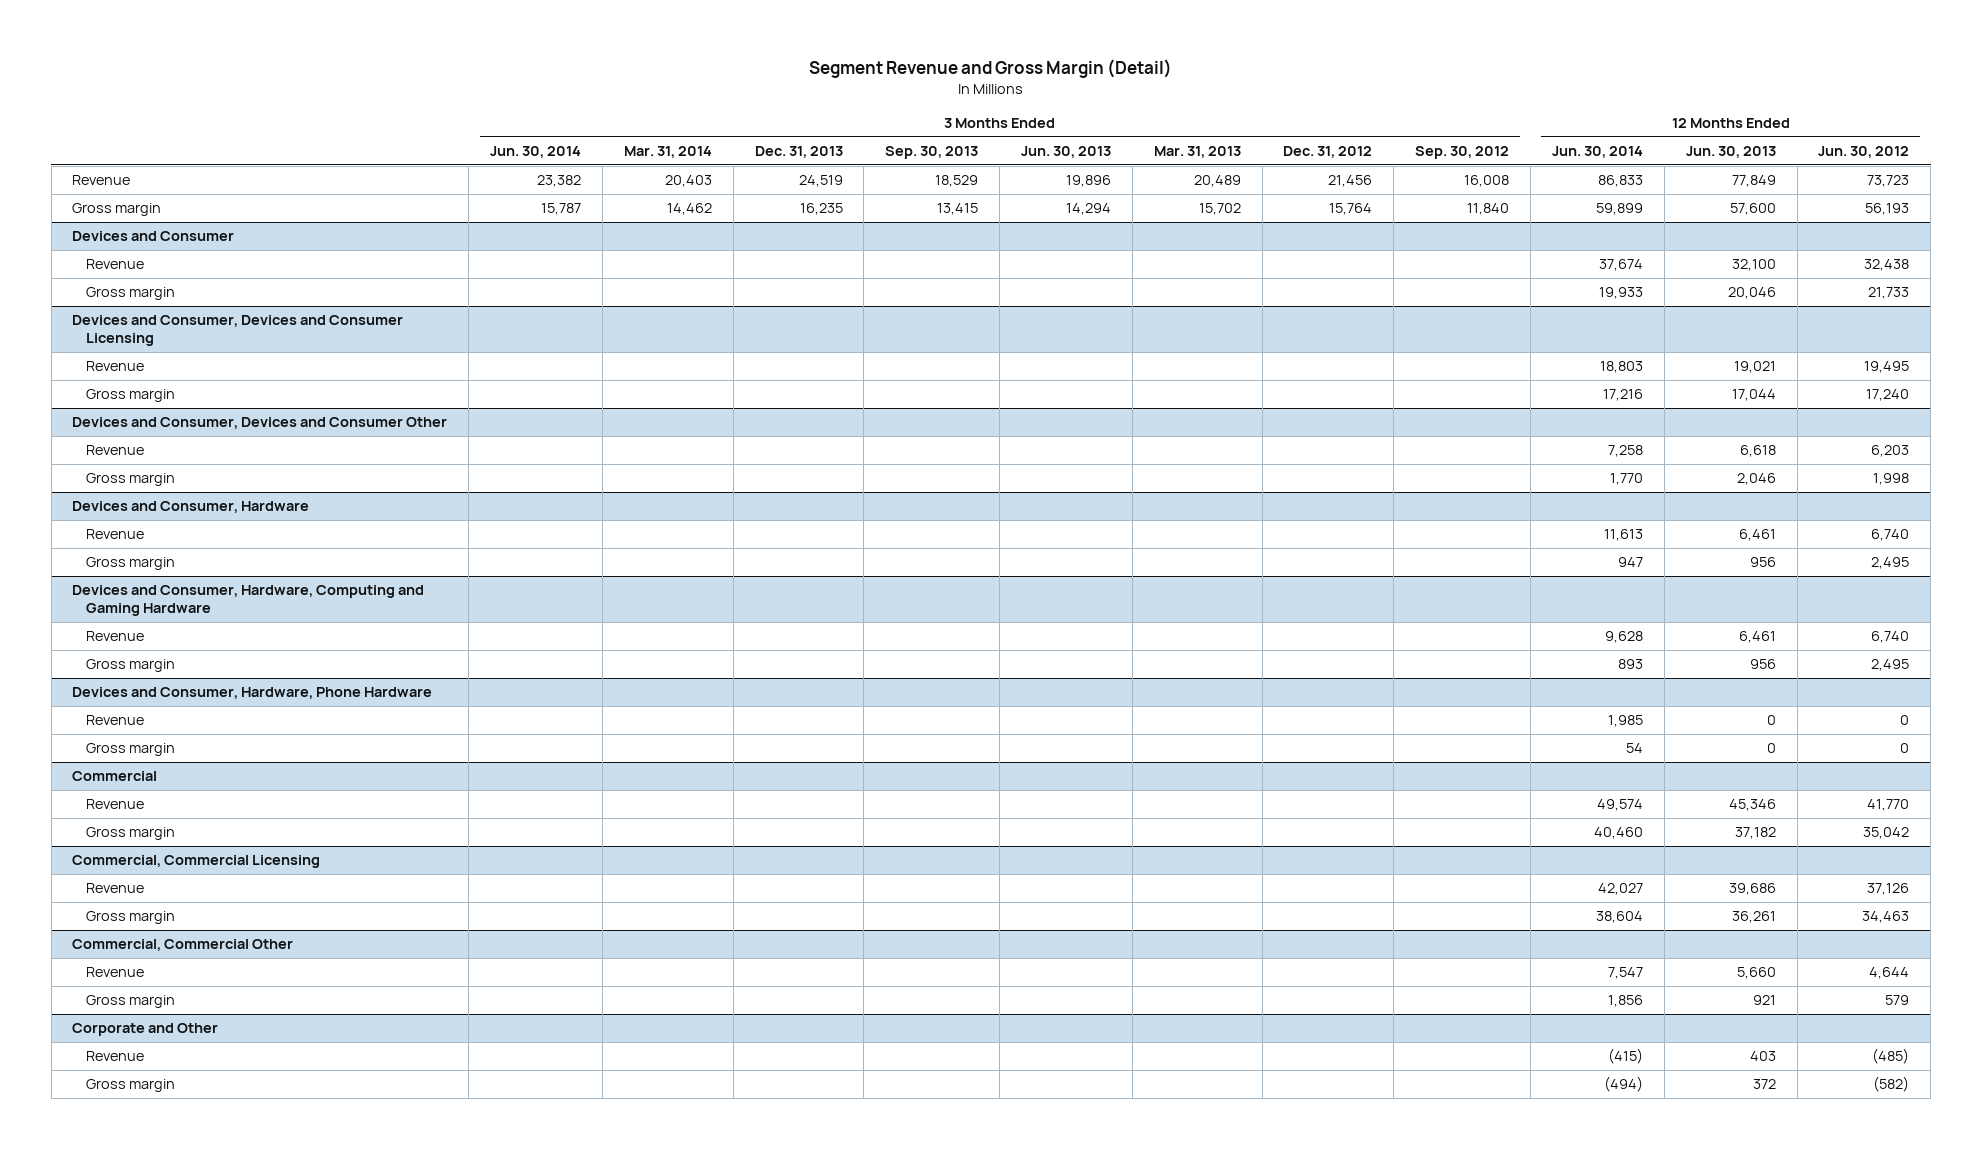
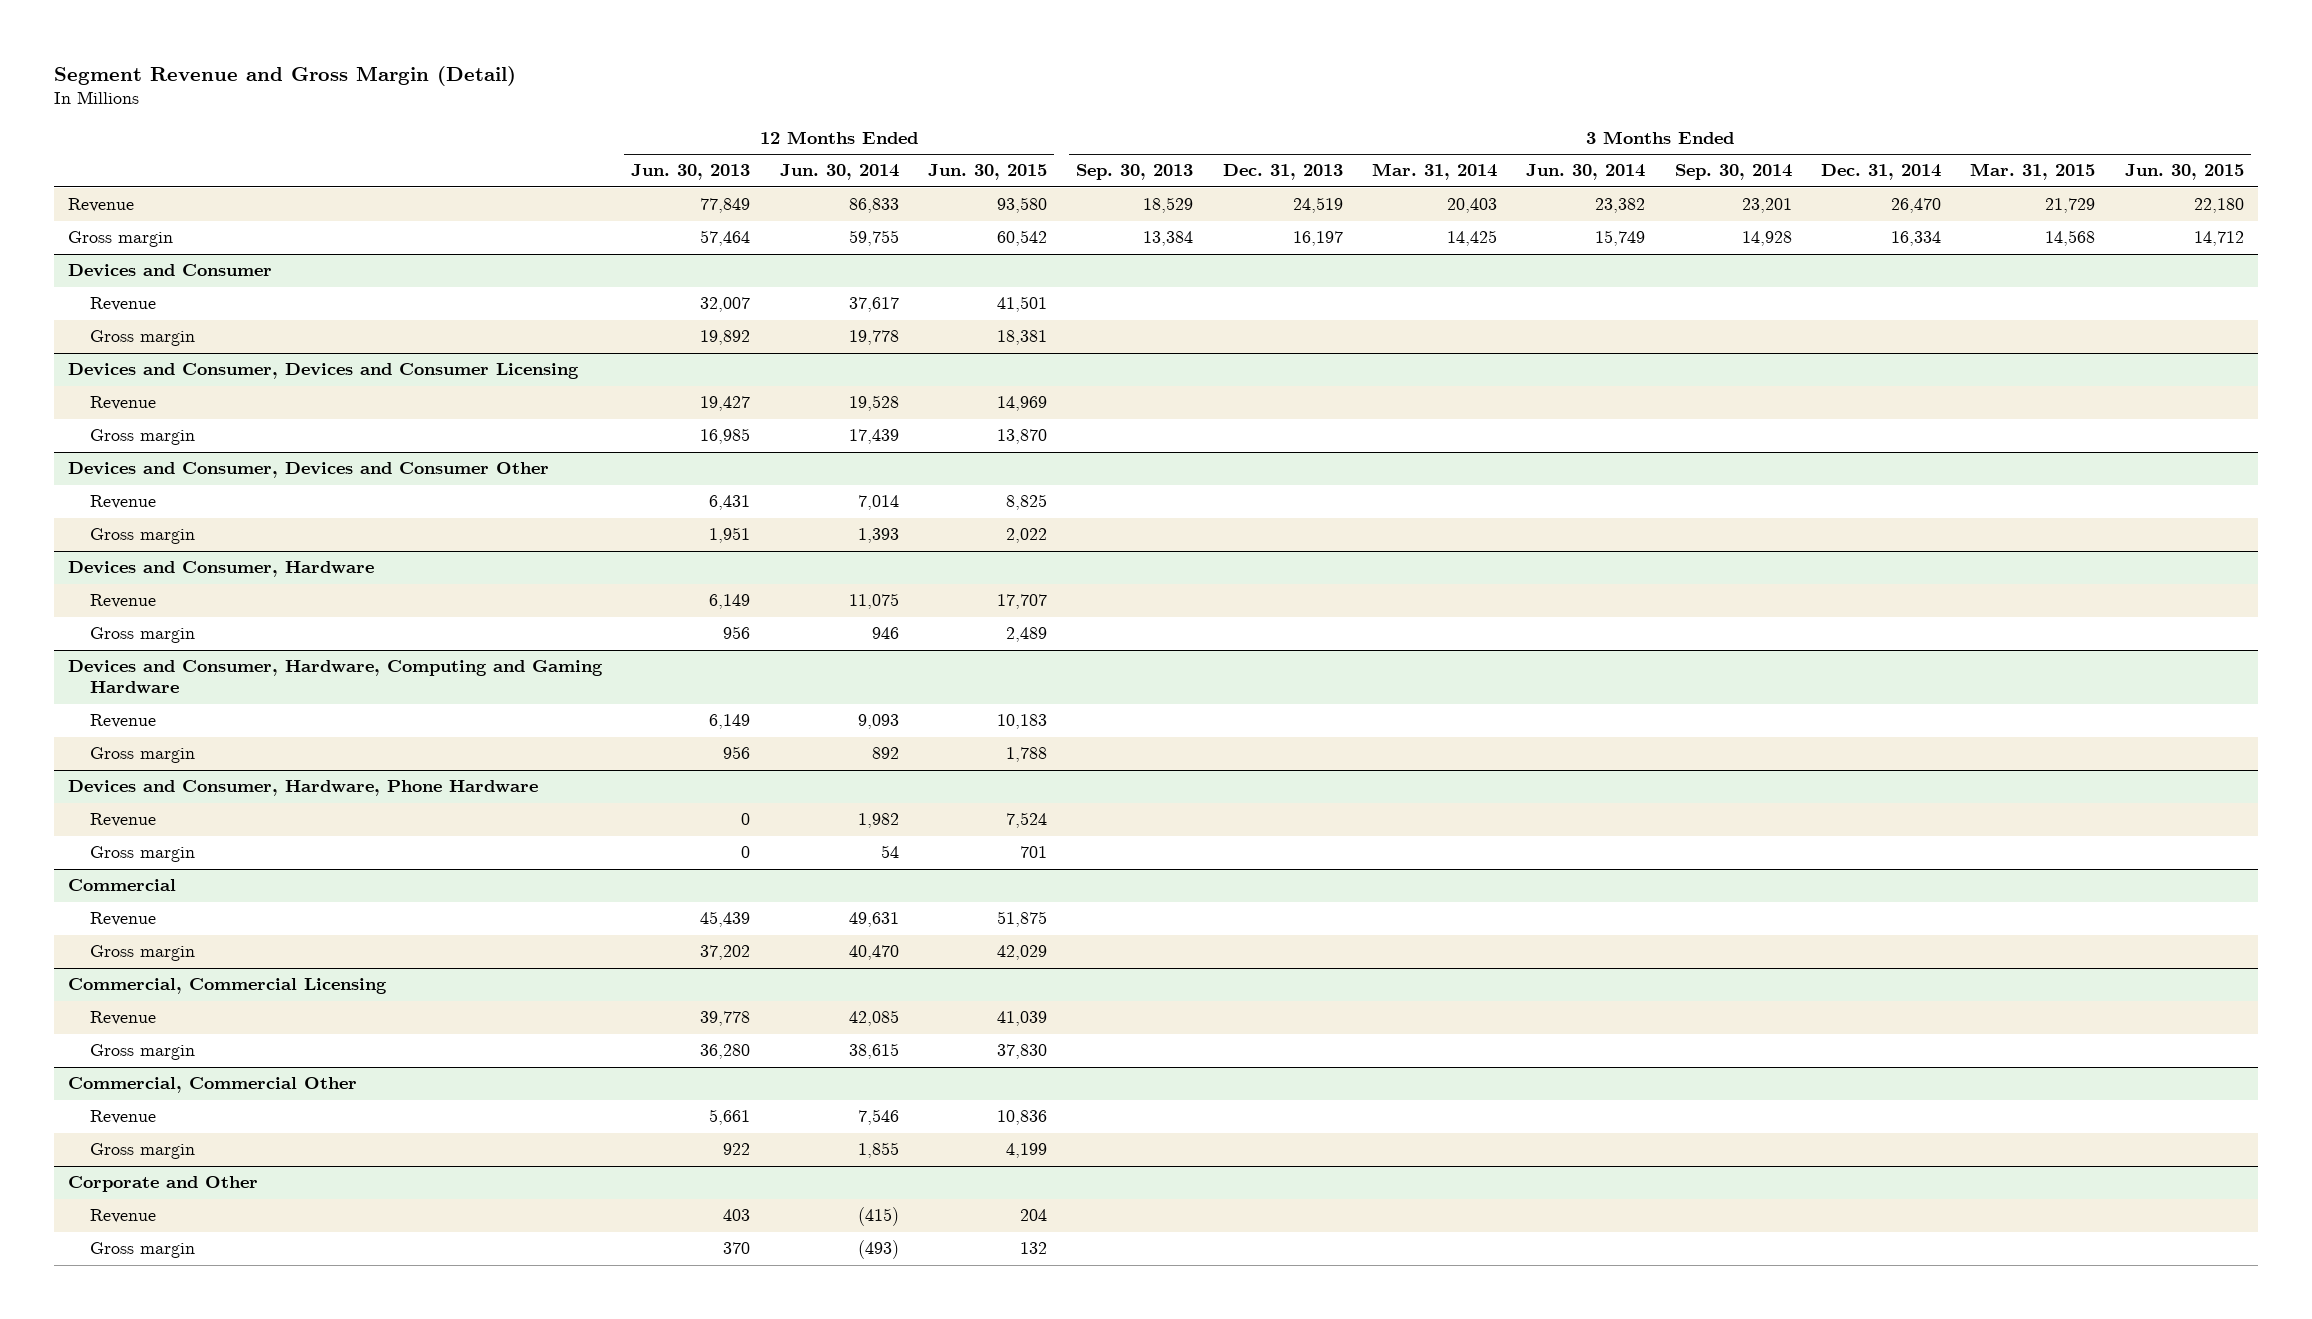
- | 3 Months Ended Jun. 30, 2014 | 3 Months Ended Mar. 31, 2014 | 3 Months Ended Dec. 31, 2013 | 3 Months Ended Sep. 30, 2013 | 3 Months Ended Jun. 30, 2013 | 3 Months Ended Mar. 31, 2013 | 3 Months Ended Dec. 31, 2012 | 3 Months Ended Sep. 30, 2012 | 12 Months Ended Jun. 30, 2014 | 12 Months Ended Jun. 30, 2013 | 12 Months Ended Jun. 30, 2012
+ | 12 Months Ended Jun. 30, 2013 | 12 Months Ended Jun. 30, 2014 | 12 Months Ended Jun. 30, 2015 | 3 Months Ended Sep. 30, 2013 | 3 Months Ended Dec. 31, 2013 | 3 Months Ended Mar. 31, 2014 | 3 Months Ended Jun. 30, 2014 | 3 Months Ended Sep. 30, 2014 | 3 Months Ended Dec. 31, 2014 | 3 Months Ended Mar. 31, 2015 | 3 Months Ended Jun. 30, 2015
- Gross margin | 15,787 | 14,462 | 16,235 | 13,415 | 14,294 | 15,702 | 15,764 | 11,840 | 59,899 | 57,600 | 56,193
+ Gross margin | 57,464 | 59,755 | 60,542 | 13,384 | 16,197 | 14,425 | 15,749 | 14,928 | 16,334 | 14,568 | 14,712
@ Devices and Consumer
- Revenue | | | | | | | | | 37,674 | 32,100 | 32,438
- Gross margin | | | | | | | | | 19,933 | 20,046 | 21,733
+ Revenue | 32,007 | 37,617 | 41,501 | | | | | | | |
+ Gross margin | 19,892 | 19,778 | 18,381 | | | | | | | |
@ Devices and Consumer, Devices and Consumer Licensing
- Revenue | | | | | | | | | 18,803 | 19,021 | 19,495
- Gross margin | | | | | | | | | 17,216 | 17,044 | 17,240
+ Revenue | 19,427 | 19,528 | 14,969 | | | | | | | |
+ Gross margin | 16,985 | 17,439 | 13,870 | | | | | | | |
@ Devices and Consumer, Devices and Consumer Other
- Revenue | | | | | | | | | 7,258 | 6,618 | 6,203
- Gross margin | | | | | | | | | 1,770 | 2,046 | 1,998
+ Revenue | 6,431 | 7,014 | 8,825 | | | | | | | |
+ Gross margin | 1,951 | 1,393 | 2,022 | | | | | | | |
@ Devices and Consumer, Hardware
- Revenue | | | | | | | | | 11,613 | 6,461 | 6,740
- Gross margin | | | | | | | | | 947 | 956 | 2,495
+ Revenue | 6,149 | 11,075 | 17,707 | | | | | | | |
+ Gross margin | 956 | 946 | 2,489 | | | | | | | |
@ Devices and Consumer, Hardware, Computing and Gaming Hardware
- Revenue | | | | | | | | | 9,628 | 6,461 | 6,740
- Gross margin | | | | | | | | | 893 | 956 | 2,495
+ Revenue | 6,149 | 9,093 | 10,183 | | | | | | | |
+ Gross margin | 956 | 892 | 1,788 | | | | | | | |
@ Devices and Consumer, Hardware, Phone Hardware
- Revenue | | | | | | | | | 1,985 | 0 | 0
+ Revenue | 0 | 1,982 | 7,524 | | | | | | | |
@ Commercial
- Revenue | | | | | | | | | 49,574 | 45,346 | 41,770
- Gross margin | | | | | | | | | 40,460 | 37,182 | 35,042
+ Revenue | 45,439 | 49,631 | 51,875 | | | | | | | |
+ Gross margin | 37,202 | 40,470 | 42,029 | | | | | | | |
@ Commercial, Commercial Licensing
- Revenue | | | | | | | | | 42,027 | 39,686 | 37,126
- Gross margin | | | | | | | | | 38,604 | 36,261 | 34,463
+ Revenue | 39,778 | 42,085 | 41,039 | | | | | | | |
+ Gross margin | 36,280 | 38,615 | 37,830 | | | | | | | |
@ Commercial, Commercial Other
- Revenue | | | | | | | | | 7,547 | 5,660 | 4,644
- Gross margin | | | | | | | | | 1,856 | 921 | 579
+ Revenue | 5,661 | 7,546 | 10,836 | | | | | | | |
+ Gross margin | 922 | 1,855 | 4,199 | | | | | | | |
@ Corporate and Other
- Gross margin | | | | | | | | | (494) | 372 | (582)
+ Gross margin | 370 | (493) | 132 | | | | | | | |

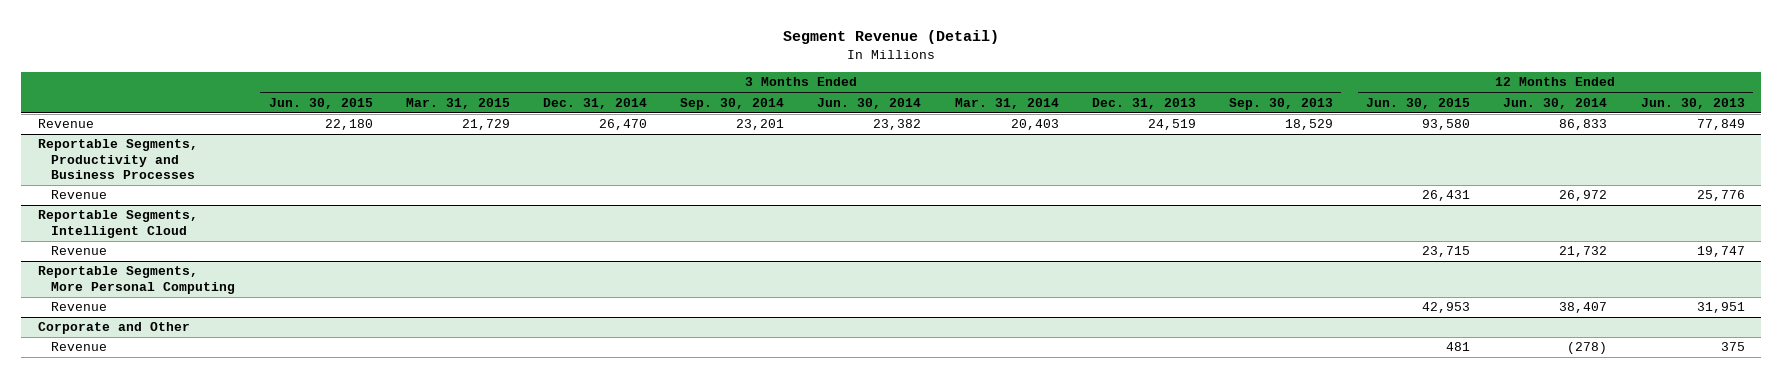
- Segment Revenue and Gross Margin (Detail)
+ Segment Revenue (Detail)
- | 12 Months Ended Jun. 30, 2013 | 12 Months Ended Jun. 30, 2014 | 12 Months Ended Jun. 30, 2015 | 3 Months Ended Sep. 30, 2013 | 3 Months Ended Dec. 31, 2013 | 3 Months Ended Mar. 31, 2014 | 3 Months Ended Jun. 30, 2014 | 3 Months Ended Sep. 30, 2014 | 3 Months Ended Dec. 31, 2014 | 3 Months Ended Mar. 31, 2015 | 3 Months Ended Jun. 30, 2015
+ | 3 Months Ended Jun. 30, 2015 | 3 Months Ended Mar. 31, 2015 | 3 Months Ended Dec. 31, 2014 | 3 Months Ended Sep. 30, 2014 | 3 Months Ended Jun. 30, 2014 | 3 Months Ended Mar. 31, 2014 | 3 Months Ended Dec. 31, 2013 | 3 Months Ended Sep. 30, 2013 | 12 Months Ended Jun. 30, 2015 | 12 Months Ended Jun. 30, 2014 | 12 Months Ended Jun. 30, 2013
- Gross margin | 57,464 | 59,755 | 60,542 | 13,384 | 16,197 | 14,425 | 15,749 | 14,928 | 16,334 | 14,568 | 14,712
- Devices and Consumer
- Revenue | 32,007 | 37,617 | 41,501 | | | | | | | |
- Gross margin | 19,892 | 19,778 | 18,381 | | | | | | | |
- Devices and Consumer, Devices and Consumer Licensing
- Revenue | 19,427 | 19,528 | 14,969 | | | | | | | |
- Gross margin | 16,985 | 17,439 | 13,870 | | | | | | | |
- Devices and Consumer, Devices and Consumer Other
- Revenue | 6,431 | 7,014 | 8,825 | | | | | | | |
- Gross margin | 1,951 | 1,393 | 2,022 | | | | | | | |
- Devices and Consumer, Hardware
- Revenue | 6,149 | 11,075 | 17,707 | | | | | | | |
- Gross margin | 956 | 946 | 2,489 | | | | | | | |
- Devices and Consumer, Hardware, Computing and Gaming Hardware
- Revenue | 6,149 | 9,093 | 10,183 | | | | | | | |
- Gross margin | 956 | 892 | 1,788 | | | | | | | |
- Devices and Consumer, Hardware, Phone Hardware
- Revenue | 0 | 1,982 | 7,524 | | | | | | | |
- Gross margin | 0 | 54 | 701 | | | | | | | |
- Commercial
- Revenue | 45,439 | 49,631 | 51,875 | | | | | | | |
- Gross margin | 37,202 | 40,470 | 42,029 | | | | | | | |
- Commercial, Commercial Licensing
- Revenue | 39,778 | 42,085 | 41,039 | | | | | | | |
- Gross margin | 36,280 | 38,615 | 37,830 | | | | | | | |
- Commercial, Commercial Other
- Revenue | 5,661 | 7,546 | 10,836 | | | | | | | |
- Gross margin | 922 | 1,855 | 4,199 | | | | | | | |
+ Reportable Segments, Productivity and Business Processes
+ Revenue | | | | | | | | | 26,431 | 26,972 | 25,776
+ Reportable Segments, Intelligent Cloud
+ Revenue | | | | | | | | | 23,715 | 21,732 | 19,747
+ Reportable Segments, More Personal Computing
+ Revenue | | | | | | | | | 42,953 | 38,407 | 31,951
@ Corporate and Other
- Revenue | 403 | (415) | 204 | | | | | | | |
- Gross margin | 370 | (493) | 132 | | | | | | | |
+ Revenue | | | | | | | | | 481 | (278) | 375

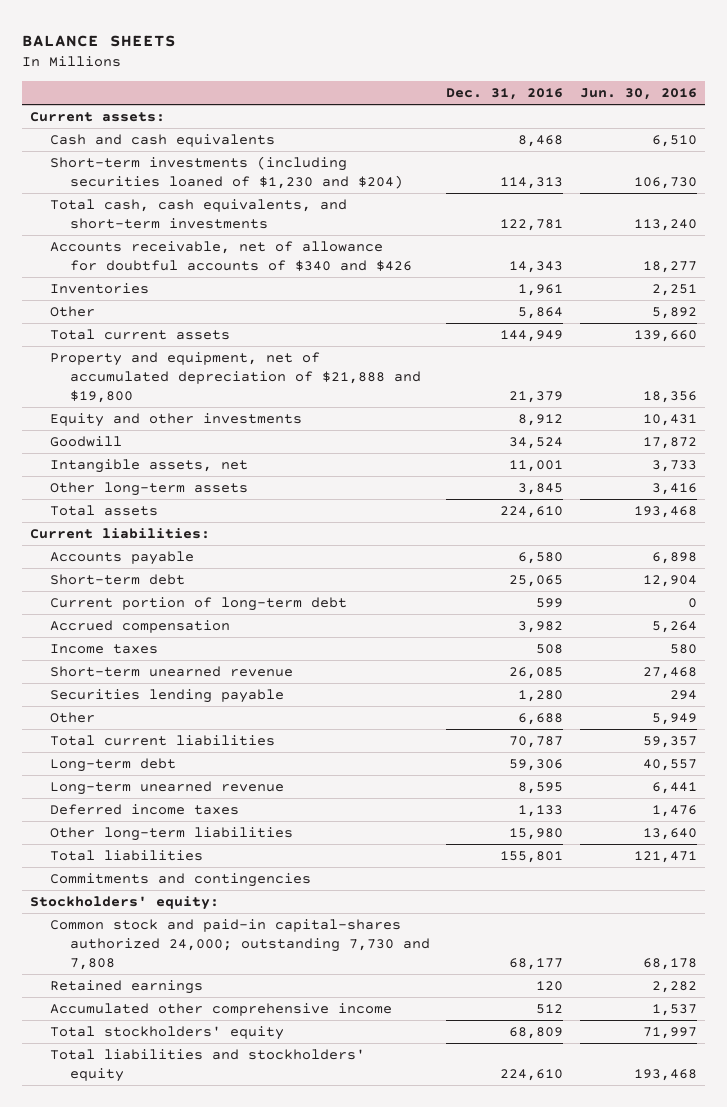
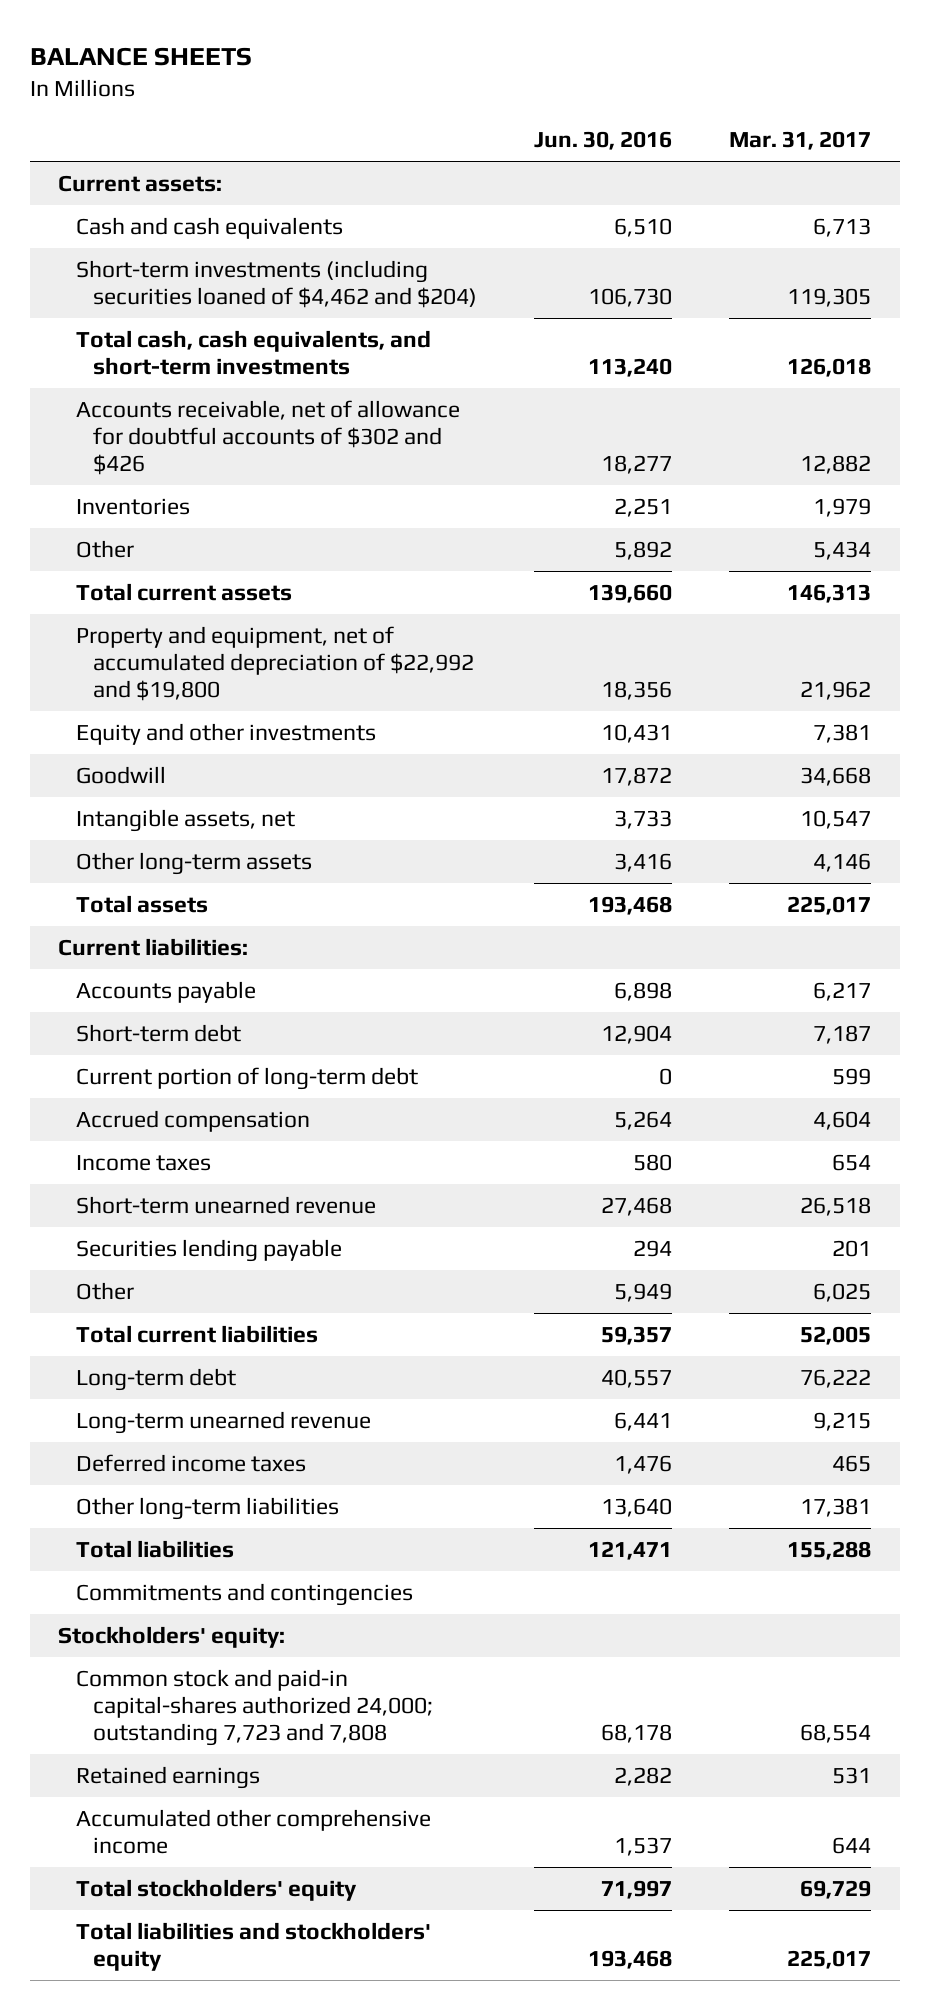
- | Dec. 31, 2016 | Jun. 30, 2016
+ | Jun. 30, 2016 | Mar. 31, 2017
- Short-term investments (including securities loaned of $1,230 and $204) | 114,313 | 106,730
+ Short-term investments (including securities loaned of $4,462 and $204) | 106,730 | 119,305
- Accounts receivable, net of allowance for doubtful accounts of $340 and $426 | 14,343 | 18,277
+ Accounts receivable, net of allowance for doubtful accounts of $302 and $426 | 18,277 | 12,882
- Property and equipment, net of accumulated depreciation of $21,888 and $19,800 | 21,379 | 18,356
+ Property and equipment, net of accumulated depreciation of $22,992 and $19,800 | 18,356 | 21,962
- Common stock and paid-in capital-shares authorized 24,000; outstanding 7,730 and 7,808 | 68,177 | 68,178
+ Common stock and paid-in capital-shares authorized 24,000; outstanding 7,723 and 7,808 | 68,178 | 68,554

